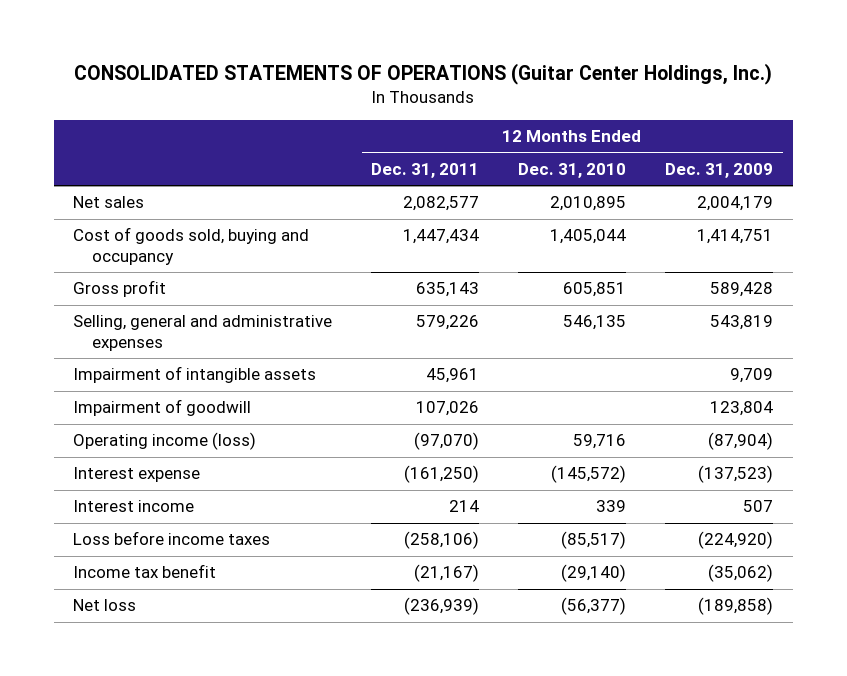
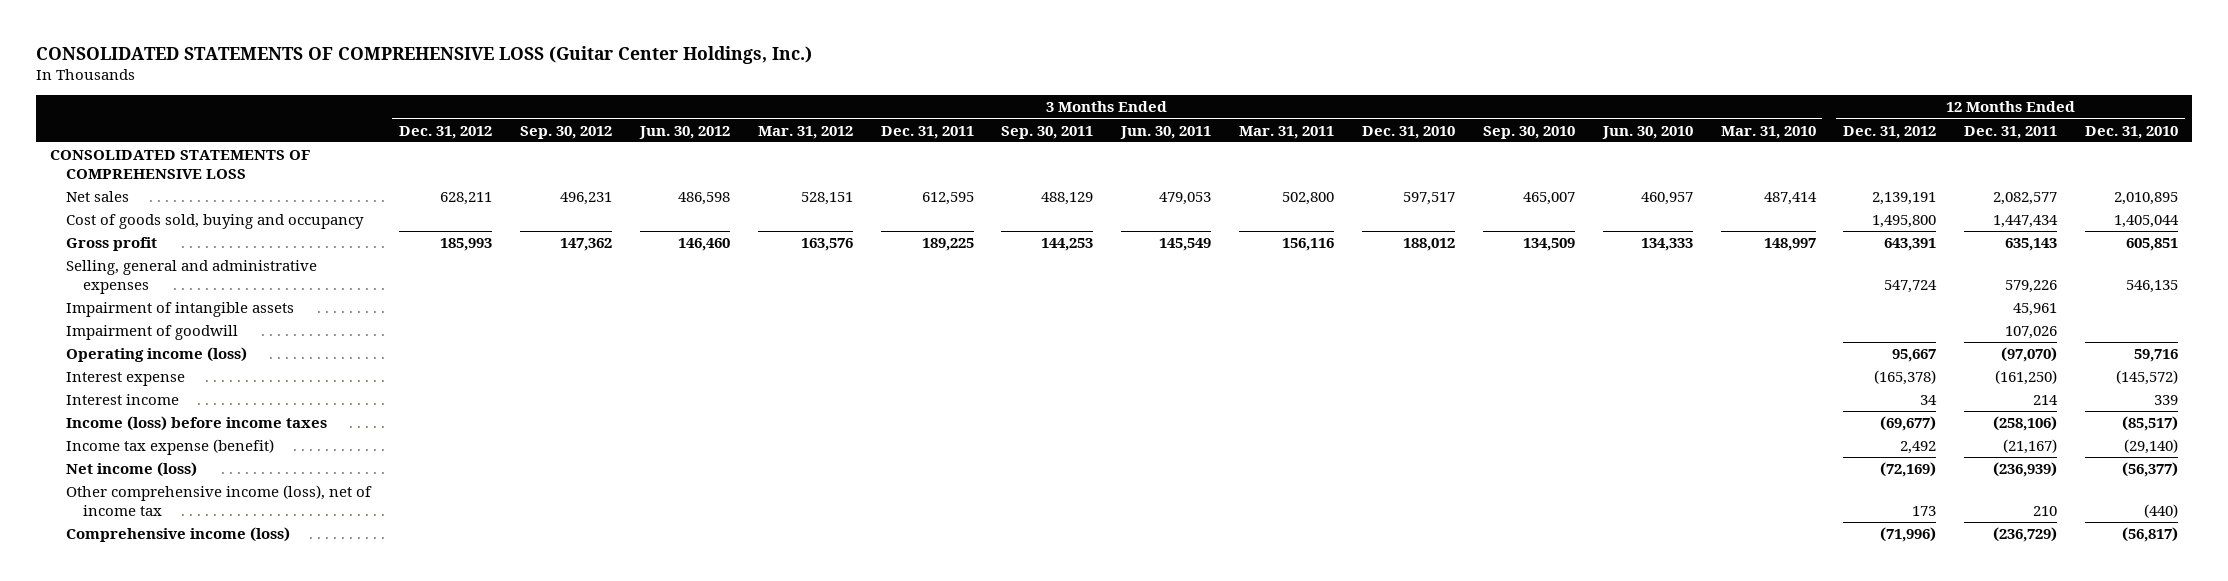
- CONSOLIDATED STATEMENTS OF OPERATIONS (Guitar Center Holdings, Inc.)
+ CONSOLIDATED STATEMENTS OF COMPREHENSIVE LOSS (Guitar Center Holdings, Inc.)
- | 12 Months Ended Dec. 31, 2011 | 12 Months Ended Dec. 31, 2010 | 12 Months Ended Dec. 31, 2009
+ | 3 Months Ended Dec. 31, 2012 | 3 Months Ended Sep. 30, 2012 | 3 Months Ended Jun. 30, 2012 | 3 Months Ended Mar. 31, 2012 | 3 Months Ended Dec. 31, 2011 | 3 Months Ended Sep. 30, 2011 | 3 Months Ended Jun. 30, 2011 | 3 Months Ended Mar. 31, 2011 | 3 Months Ended Dec. 31, 2010 | 3 Months Ended Sep. 30, 2010 | 3 Months Ended Jun. 30, 2010 | 3 Months Ended Mar. 31, 2010 | 12 Months Ended Dec. 31, 2012 | 12 Months Ended Dec. 31, 2011 | 12 Months Ended Dec. 31, 2010
+ CONSOLIDATED STATEMENTS OF COMPREHENSIVE LOSS
- Loss before income taxes | (258,106) | (85,517) | (224,920)
- Income tax benefit | (21,167) | (29,140) | (35,062)
- Net loss | (236,939) | (56,377) | (189,858)
+ Income (loss) before income taxes | | | | | | | | | | | | | (69,677) | (258,106) | (85,517)
+ Income tax expense (benefit) | | | | | | | | | | | | | 2,492 | (21,167) | (29,140)
+ Net income (loss) | | | | | | | | | | | | | (72,169) | (236,939) | (56,377)
+ Other comprehensive income (loss), net of income tax | | | | | | | | | | | | | 173 | 210 | (440)
+ Comprehensive income (loss) | | | | | | | | | | | | | (71,996) | (236,729) | (56,817)

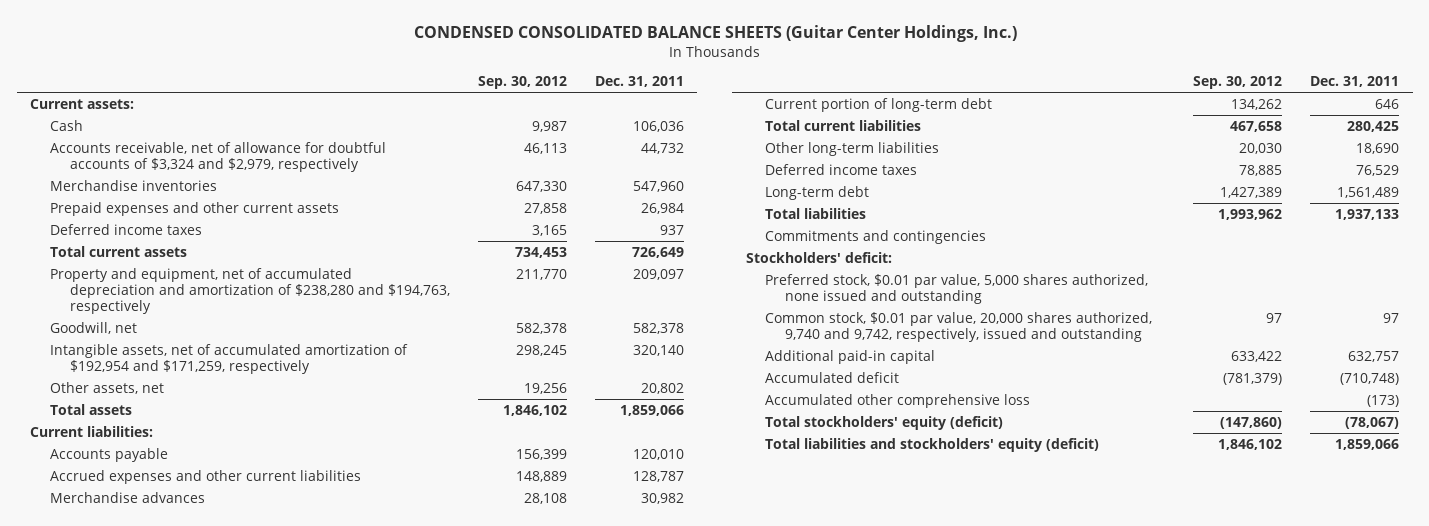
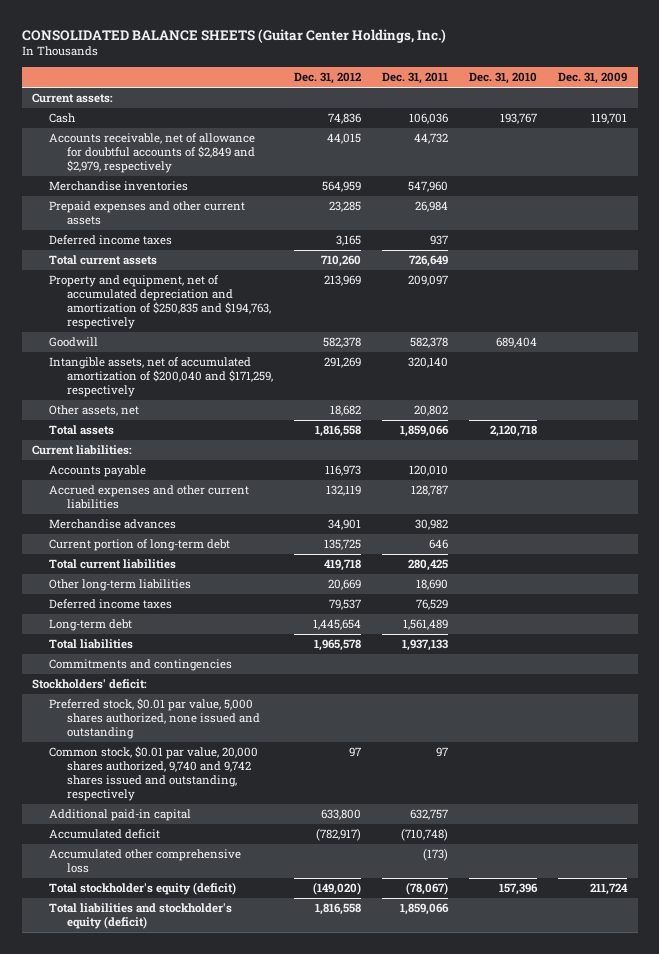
- CONDENSED CONSOLIDATED BALANCE SHEETS (Guitar Center Holdings, Inc.)
+ CONSOLIDATED BALANCE SHEETS (Guitar Center Holdings, Inc.)
- | Sep. 30, 2012 | Dec. 31, 2011
+ | Dec. 31, 2012 | Dec. 31, 2011 | Dec. 31, 2010 | Dec. 31, 2009
- Accounts receivable, net of allowance for doubtful accounts of $3,324 and $2,979, respectively | 46,113 | 44,732
+ Accounts receivable, net of allowance for doubtful accounts of $2,849 and $2,979, respectively | 44,015 | 44,732 | |
- Property and equipment, net of accumulated depreciation and amortization of $238,280 and $194,763, respectively | 211,770 | 209,097
- Goodwill, net | 582,378 | 582,378
- Intangible assets, net of accumulated amortization of $192,954 and $171,259, respectively | 298,245 | 320,140
+ Property and equipment, net of accumulated depreciation and amortization of $250,835 and $194,763, respectively | 213,969 | 209,097 | |
+ Goodwill | 582,378 | 582,378 | 689,404 |
+ Intangible assets, net of accumulated amortization of $200,040 and $171,259, respectively | 291,269 | 320,140 | |
- Common stock, $0.01 par value, 20,000 shares authorized, 9,740 and 9,742, respectively, issued and outstanding | 97 | 97
+ Common stock, $0.01 par value, 20,000 shares authorized, 9,740 and 9,742 shares issued and outstanding, respectively | 97 | 97 | |
- Total stockholders' equity (deficit) | (147,860) | (78,067)
- Total liabilities and stockholders' equity (deficit) | 1,846,102 | 1,859,066
+ Total stockholder's equity (deficit) | (149,020) | (78,067) | 157,396 | 211,724
+ Total liabilities and stockholder's equity (deficit) | 1,816,558 | 1,859,066 | |

